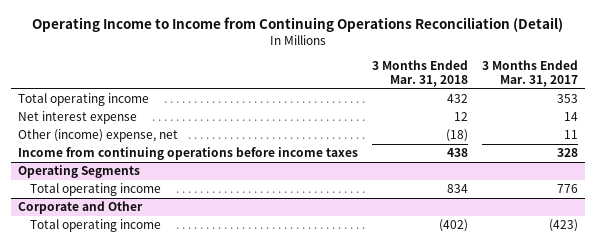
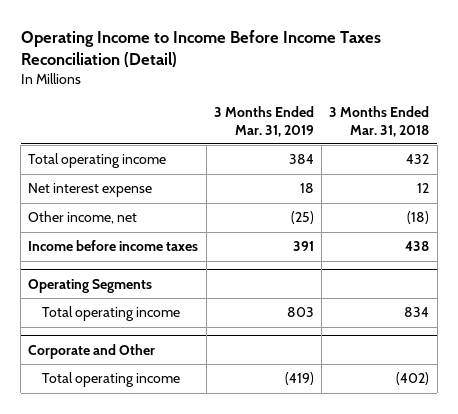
- Operating Income to Income from Continuing Operations Reconciliation (Detail)
+ Operating Income to Income Before Income Taxes Reconciliation (Detail)
- | 3 Months Ended Mar. 31, 2018 | 3 Months Ended Mar. 31, 2017
+ | 3 Months Ended Mar. 31, 2019 | 3 Months Ended Mar. 31, 2018
- Other (income) expense, net | (18) | 11
- Income from continuing operations before income taxes | 438 | 328
+ Other income, net | (25) | (18)
+ Income before income taxes | 391 | 438

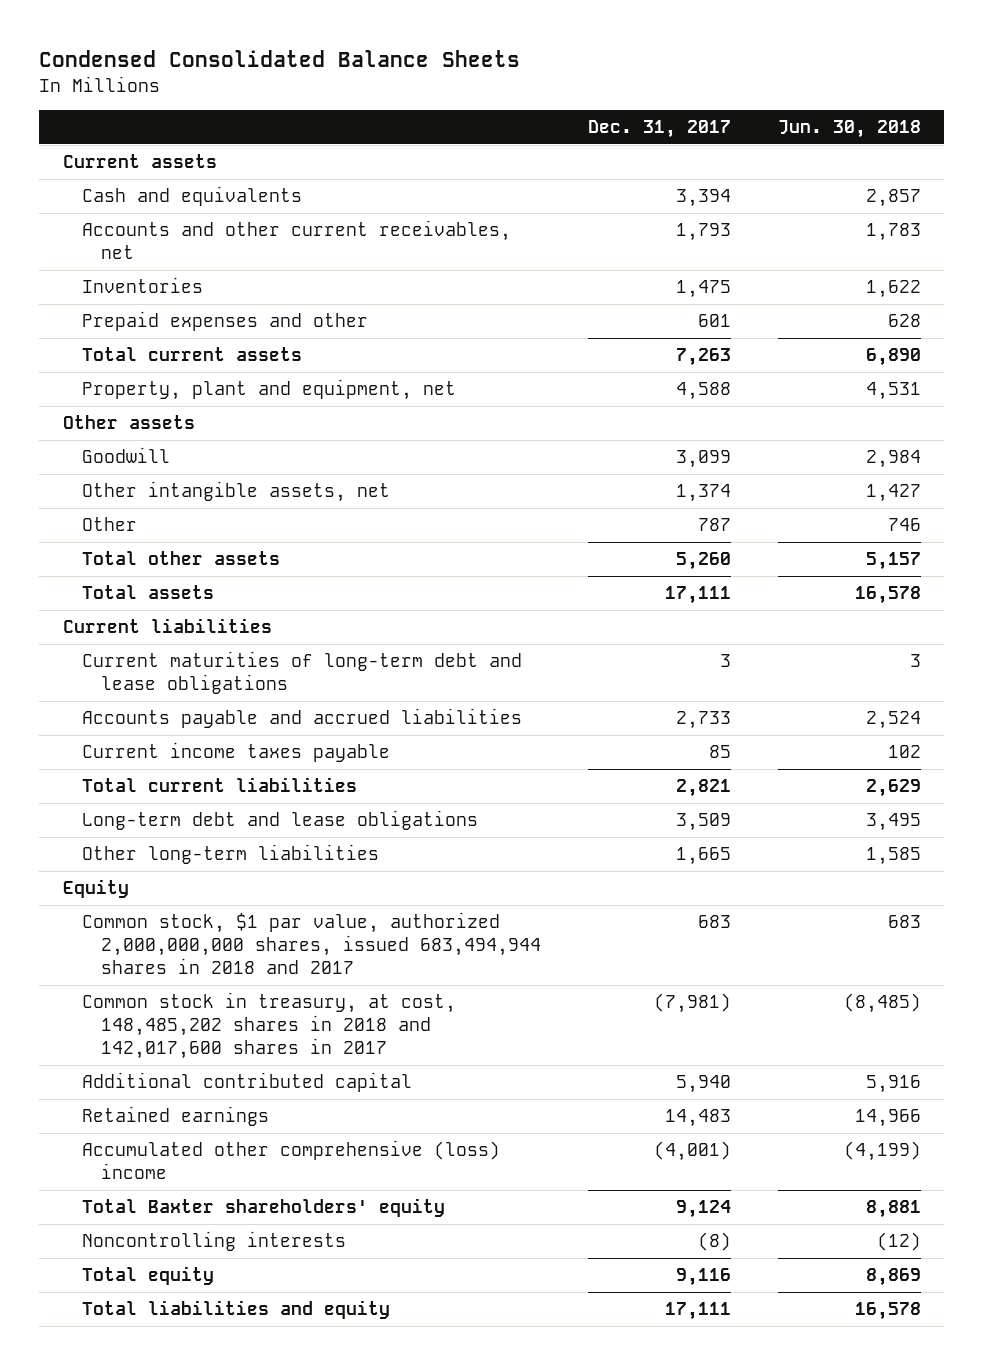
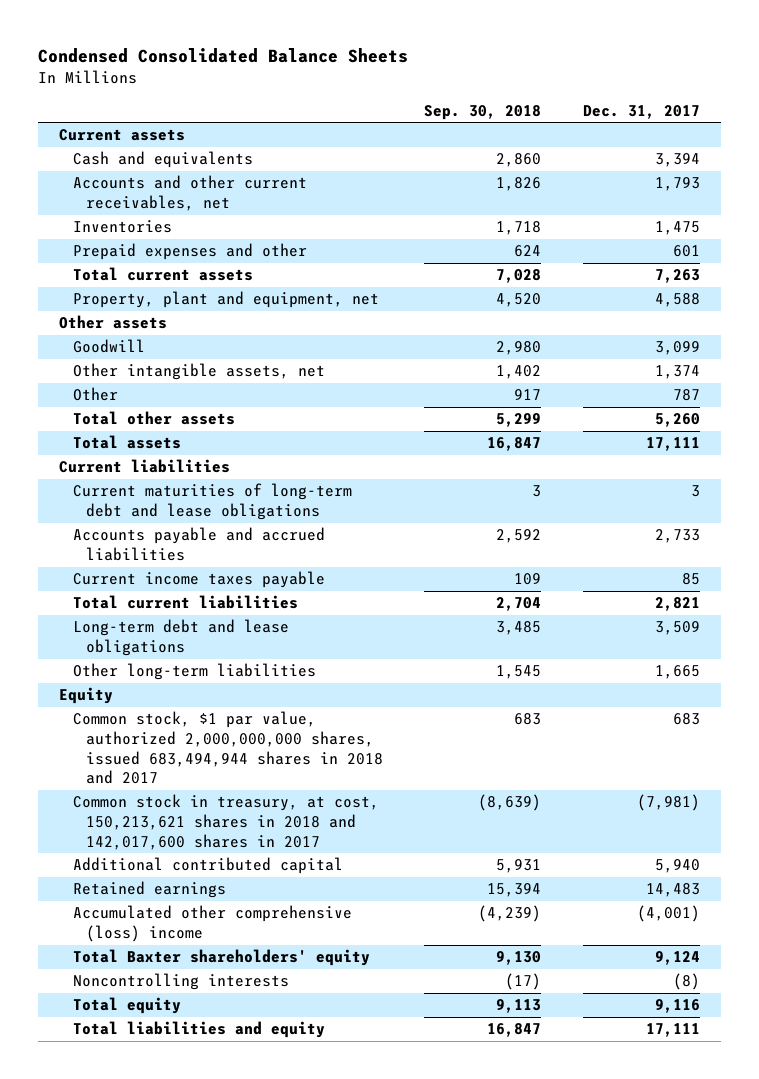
- | Dec. 31, 2017 | Jun. 30, 2018
+ | Sep. 30, 2018 | Dec. 31, 2017
- Common stock in treasury, at cost, 148,485,202 shares in 2018 and 142,017,600 shares in 2017 | (7,981) | (8,485)
+ Common stock in treasury, at cost, 150,213,621 shares in 2018 and 142,017,600 shares in 2017 | (8,639) | (7,981)

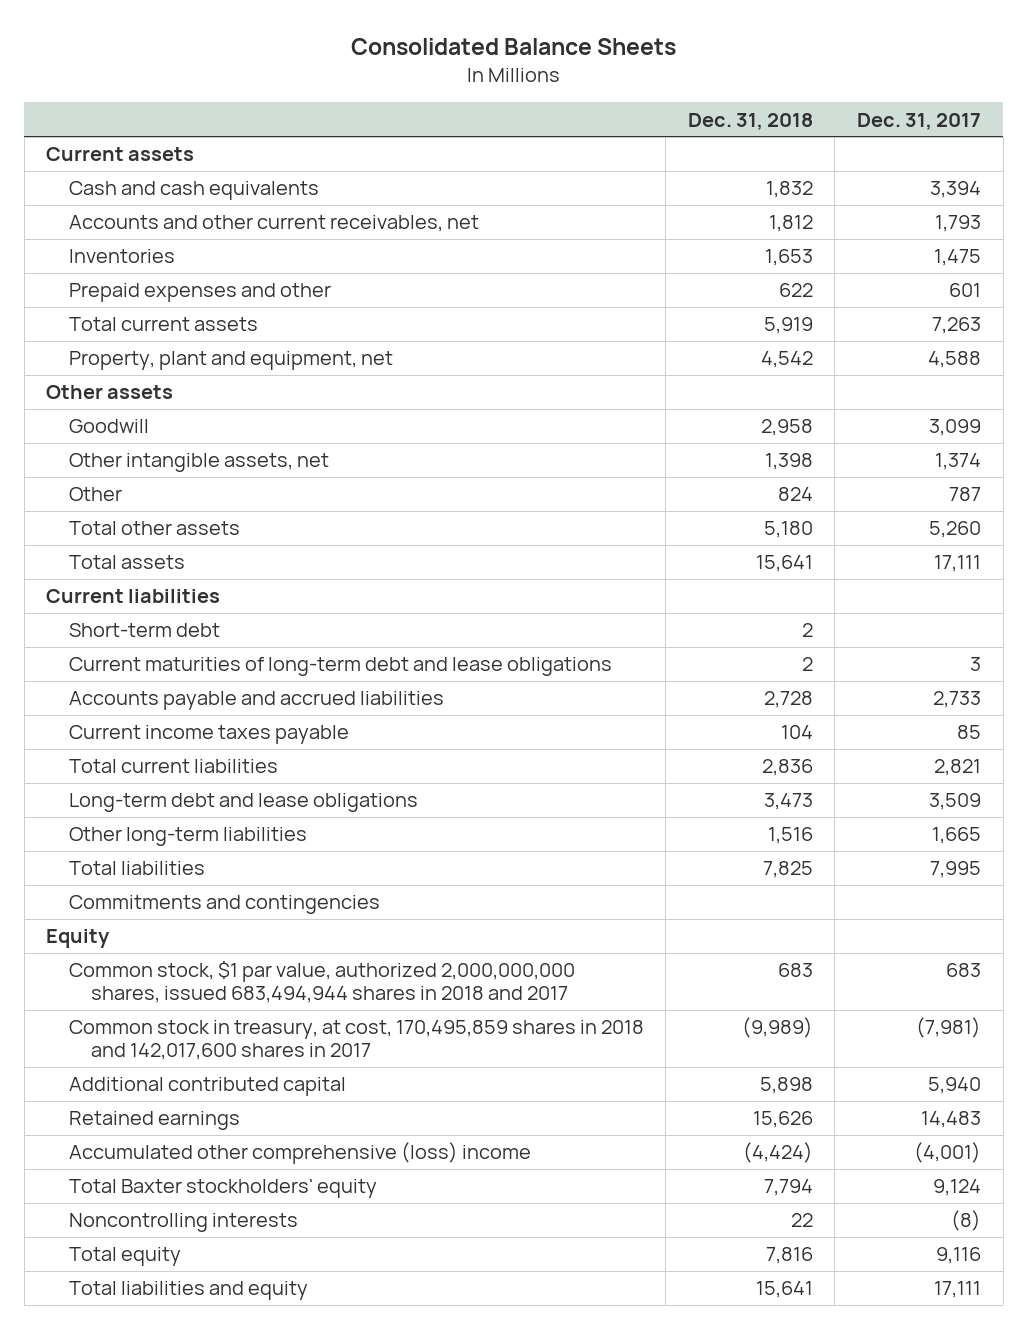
- Condensed Consolidated Balance Sheets
+ Consolidated Balance Sheets
- | Sep. 30, 2018 | Dec. 31, 2017
+ | Dec. 31, 2018 | Dec. 31, 2017
- Cash and equivalents | 2,860 | 3,394
+ Cash and cash equivalents | 1,832 | 3,394
+ Short-term debt | 2 |
+ Total liabilities | 7,825 | 7,995
+ Commitments and contingencies
- Common stock in treasury, at cost, 150,213,621 shares in 2018 and 142,017,600 shares in 2017 | (8,639) | (7,981)
+ Common stock in treasury, at cost, 170,495,859 shares in 2018 and 142,017,600 shares in 2017 | (9,989) | (7,981)
- Total Baxter shareholders' equity | 9,130 | 9,124
+ Total Baxter stockholders' equity | 7,794 | 9,124

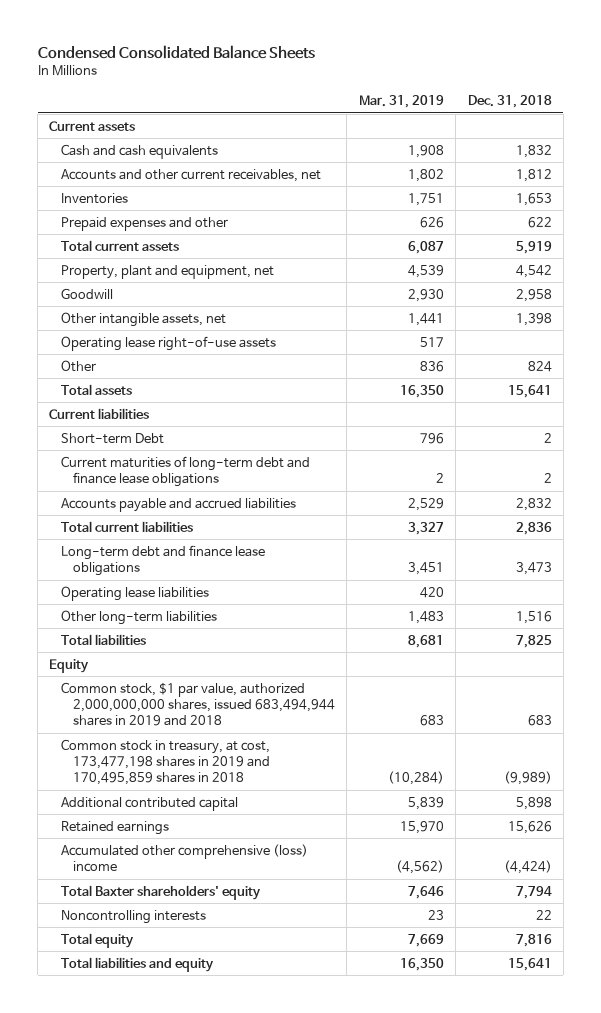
- Consolidated Balance Sheets
+ Condensed Consolidated Balance Sheets
- | Dec. 31, 2018 | Dec. 31, 2017
+ | Mar. 31, 2019 | Dec. 31, 2018
- Other assets
+ Operating lease right-of-use assets | 517 |
- Total other assets | 5,180 | 5,260
- Short-term debt | 2 |
- Current maturities of long-term debt and lease obligations | 2 | 3
- Accounts payable and accrued liabilities | 2,728 | 2,733
- Current income taxes payable | 104 | 85
+ Short-term Debt | 796 | 2
+ Current maturities of long-term debt and finance lease obligations | 2 | 2
+ Accounts payable and accrued liabilities | 2,529 | 2,832
- Long-term debt and lease obligations | 3,473 | 3,509
+ Long-term debt and finance lease obligations | 3,451 | 3,473
+ Operating lease liabilities | 420 |
- Commitments and contingencies
- Common stock, $1 par value, authorized 2,000,000,000 shares, issued 683,494,944 shares in 2018 and 2017 | 683 | 683
- Common stock in treasury, at cost, 170,495,859 shares in 2018 and 142,017,600 shares in 2017 | (9,989) | (7,981)
+ Common stock, $1 par value, authorized 2,000,000,000 shares, issued 683,494,944 shares in 2019 and 2018 | 683 | 683
+ Common stock in treasury, at cost, 173,477,198 shares in 2019 and 170,495,859 shares in 2018 | (10,284) | (9,989)
- Total Baxter stockholders' equity | 7,794 | 9,124
+ Total Baxter shareholders' equity | 7,646 | 7,794

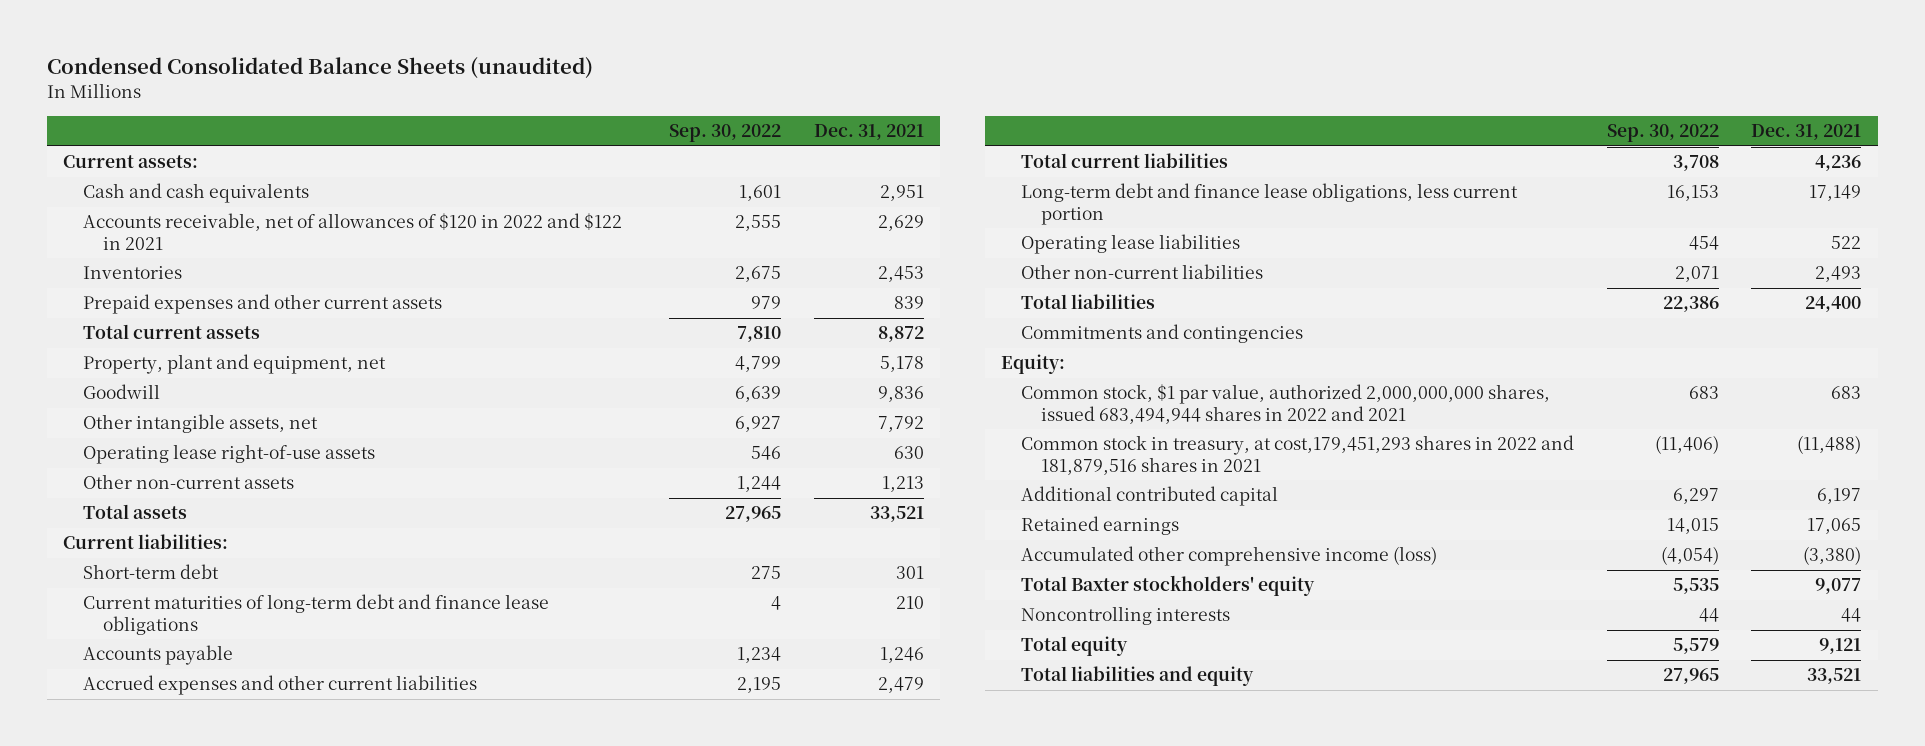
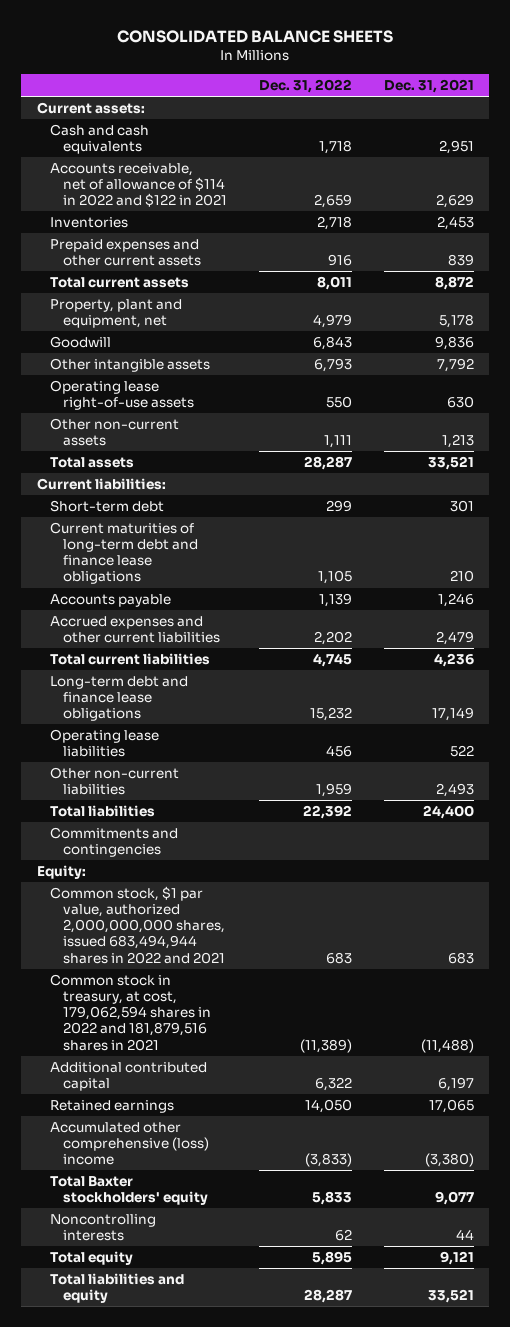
- Condensed Consolidated Balance Sheets (unaudited)
+ CONSOLIDATED BALANCE SHEETS
- | Sep. 30, 2022 | Dec. 31, 2021
+ | Dec. 31, 2022 | Dec. 31, 2021
- Accounts receivable, net of allowances of $120 in 2022 and $122 in 2021 | 2,555 | 2,629
+ Accounts receivable, net of allowance of $114 in 2022 and $122 in 2021 | 2,659 | 2,629
- Other intangible assets, net | 6,927 | 7,792
+ Other intangible assets | 6,793 | 7,792
- Long-term debt and finance lease obligations, less current portion | 16,153 | 17,149
+ Long-term debt and finance lease obligations | 15,232 | 17,149
- Common stock in treasury, at cost,179,451,293 shares in 2022 and 181,879,516 shares in 2021 | (11,406) | (11,488)
+ Common stock in treasury, at cost, 179,062,594 shares in 2022 and 181,879,516 shares in 2021 | (11,389) | (11,488)
- Accumulated other comprehensive income (loss) | (4,054) | (3,380)
+ Accumulated other comprehensive (loss) income | (3,833) | (3,380)

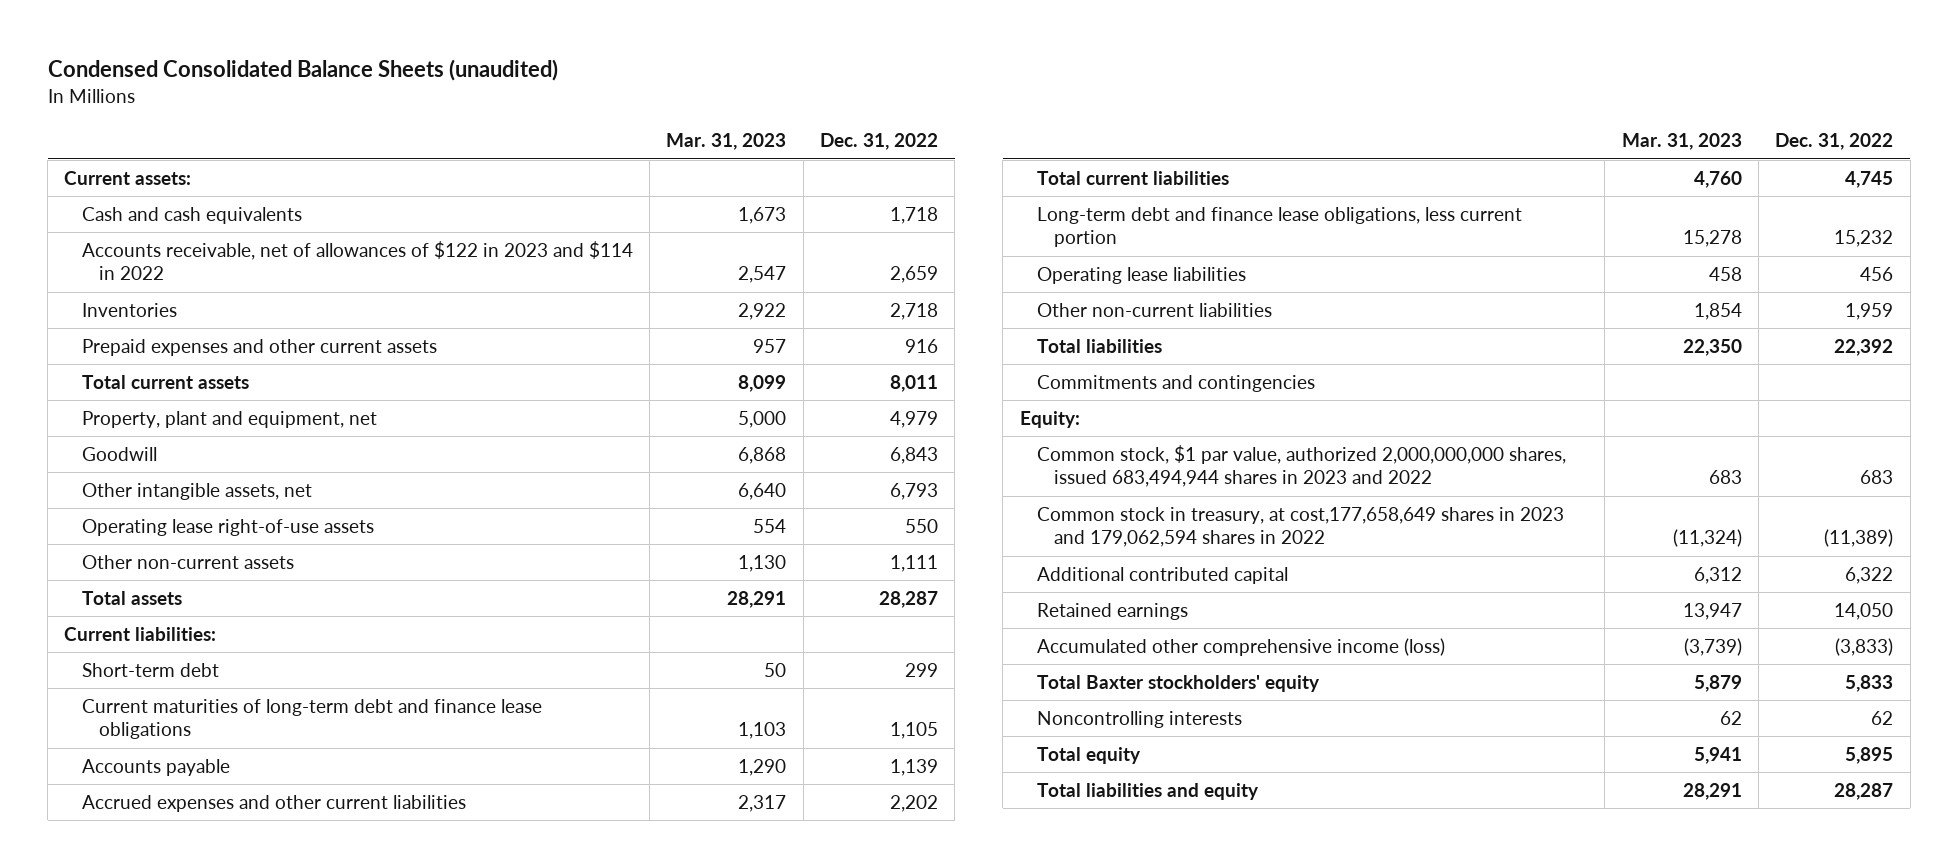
- CONSOLIDATED BALANCE SHEETS
+ Condensed Consolidated Balance Sheets (unaudited)
- | Dec. 31, 2022 | Dec. 31, 2021
+ | Mar. 31, 2023 | Dec. 31, 2022
- Accounts receivable, net of allowance of $114 in 2022 and $122 in 2021 | 2,659 | 2,629
+ Accounts receivable, net of allowances of $122 in 2023 and $114 in 2022 | 2,547 | 2,659
- Other intangible assets | 6,793 | 7,792
+ Other intangible assets, net | 6,640 | 6,793
- Long-term debt and finance lease obligations | 15,232 | 17,149
+ Long-term debt and finance lease obligations, less current portion | 15,278 | 15,232
- Common stock, $1 par value, authorized 2,000,000,000 shares, issued 683,494,944 shares in 2022 and 2021 | 683 | 683
- Common stock in treasury, at cost, 179,062,594 shares in 2022 and 181,879,516 shares in 2021 | (11,389) | (11,488)
+ Common stock, $1 par value, authorized 2,000,000,000 shares, issued 683,494,944 shares in 2023 and 2022 | 683 | 683
+ Common stock in treasury, at cost,177,658,649 shares in 2023 and 179,062,594 shares in 2022 | (11,324) | (11,389)
- Accumulated other comprehensive (loss) income | (3,833) | (3,380)
+ Accumulated other comprehensive income (loss) | (3,739) | (3,833)

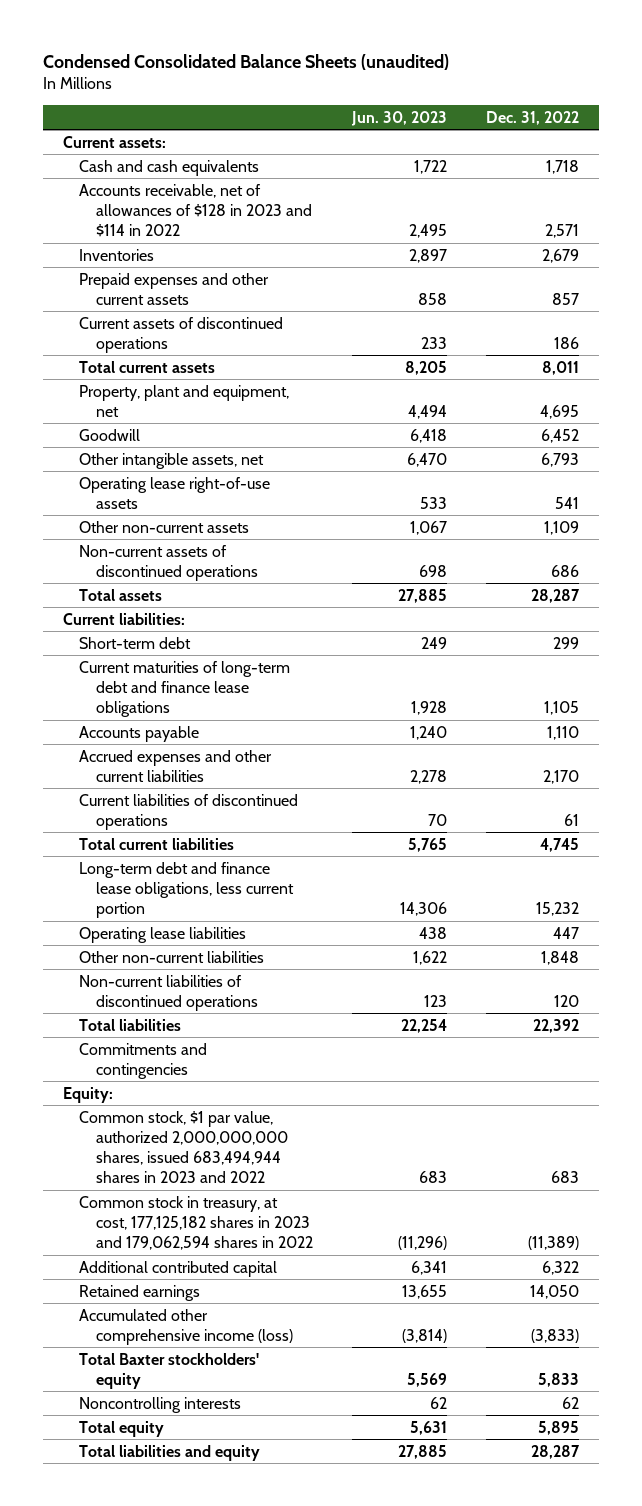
- | Mar. 31, 2023 | Dec. 31, 2022
+ | Jun. 30, 2023 | Dec. 31, 2022
- Accounts receivable, net of allowances of $122 in 2023 and $114 in 2022 | 2,547 | 2,659
- Inventories | 2,922 | 2,718
- Prepaid expenses and other current assets | 957 | 916
+ Accounts receivable, net of allowances of $128 in 2023 and $114 in 2022 | 2,495 | 2,571
+ Inventories | 2,897 | 2,679
+ Prepaid expenses and other current assets | 858 | 857
+ Current assets of discontinued operations | 233 | 186
- Property, plant and equipment, net | 5,000 | 4,979
- Goodwill | 6,868 | 6,843
+ Property, plant and equipment, net | 4,494 | 4,695
+ Goodwill | 6,418 | 6,452
- Operating lease right-of-use assets | 554 | 550
- Other non-current assets | 1,130 | 1,111
+ Operating lease right-of-use assets | 533 | 541
+ Other non-current assets | 1,067 | 1,109
+ Non-current assets of discontinued operations | 698 | 686
- Accounts payable | 1,290 | 1,139
- Accrued expenses and other current liabilities | 2,317 | 2,202
+ Accounts payable | 1,240 | 1,110
+ Accrued expenses and other current liabilities | 2,278 | 2,170
+ Current liabilities of discontinued operations | 70 | 61
- Operating lease liabilities | 458 | 456
- Other non-current liabilities | 1,854 | 1,959
+ Operating lease liabilities | 438 | 447
+ Other non-current liabilities | 1,622 | 1,848
+ Non-current liabilities of discontinued operations | 123 | 120
- Common stock in treasury, at cost,177,658,649 shares in 2023 and 179,062,594 shares in 2022 | (11,324) | (11,389)
+ Common stock in treasury, at cost, 177,125,182 shares in 2023 and 179,062,594 shares in 2022 | (11,296) | (11,389)

